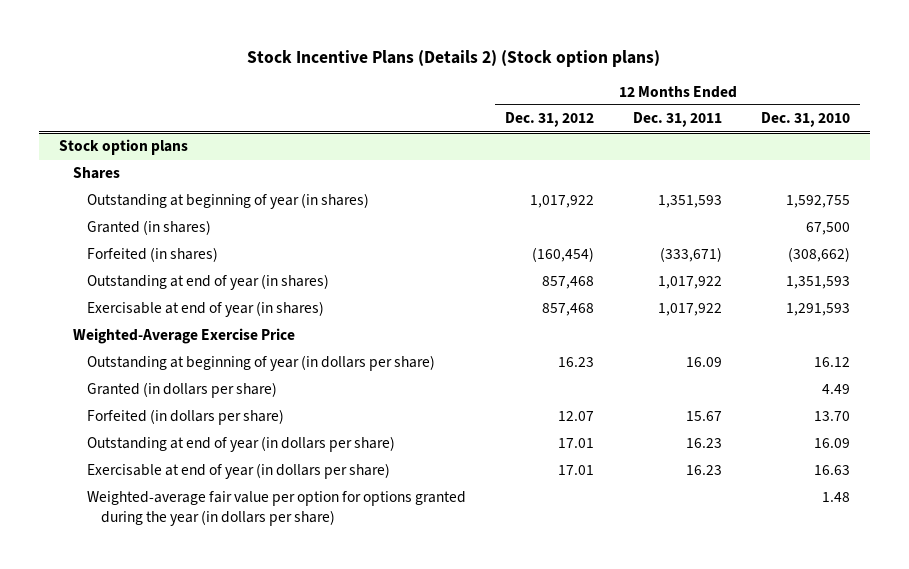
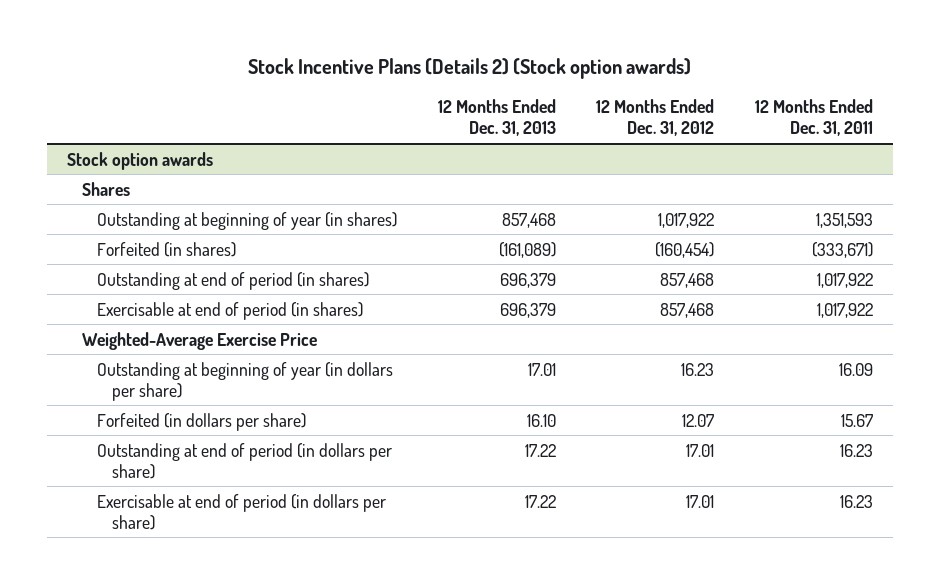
- Stock Incentive Plans (Details 2) (Stock option plans)
+ Stock Incentive Plans (Details 2) (Stock option awards)
- | 12 Months Ended Dec. 31, 2012 | 12 Months Ended Dec. 31, 2011 | 12 Months Ended Dec. 31, 2010
+ | 12 Months Ended Dec. 31, 2013 | 12 Months Ended Dec. 31, 2012 | 12 Months Ended Dec. 31, 2011
- Stock option plans
+ Stock option awards
- Granted (in shares) | | | 67,500
- Outstanding at end of year (in shares) | 857,468 | 1,017,922 | 1,351,593
- Exercisable at end of year (in shares) | 857,468 | 1,017,922 | 1,291,593
+ Outstanding at end of period (in shares) | 696,379 | 857,468 | 1,017,922
+ Exercisable at end of period (in shares) | 696,379 | 857,468 | 1,017,922
- Granted (in dollars per share) | | | 4.49
- Outstanding at end of year (in dollars per share) | 17.01 | 16.23 | 16.09
- Exercisable at end of year (in dollars per share) | 17.01 | 16.23 | 16.63
- Weighted-average fair value per option for options granted during the year (in dollars per share) | | | 1.48
+ Outstanding at end of period (in dollars per share) | 17.22 | 17.01 | 16.23
+ Exercisable at end of period (in dollars per share) | 17.22 | 17.01 | 16.23

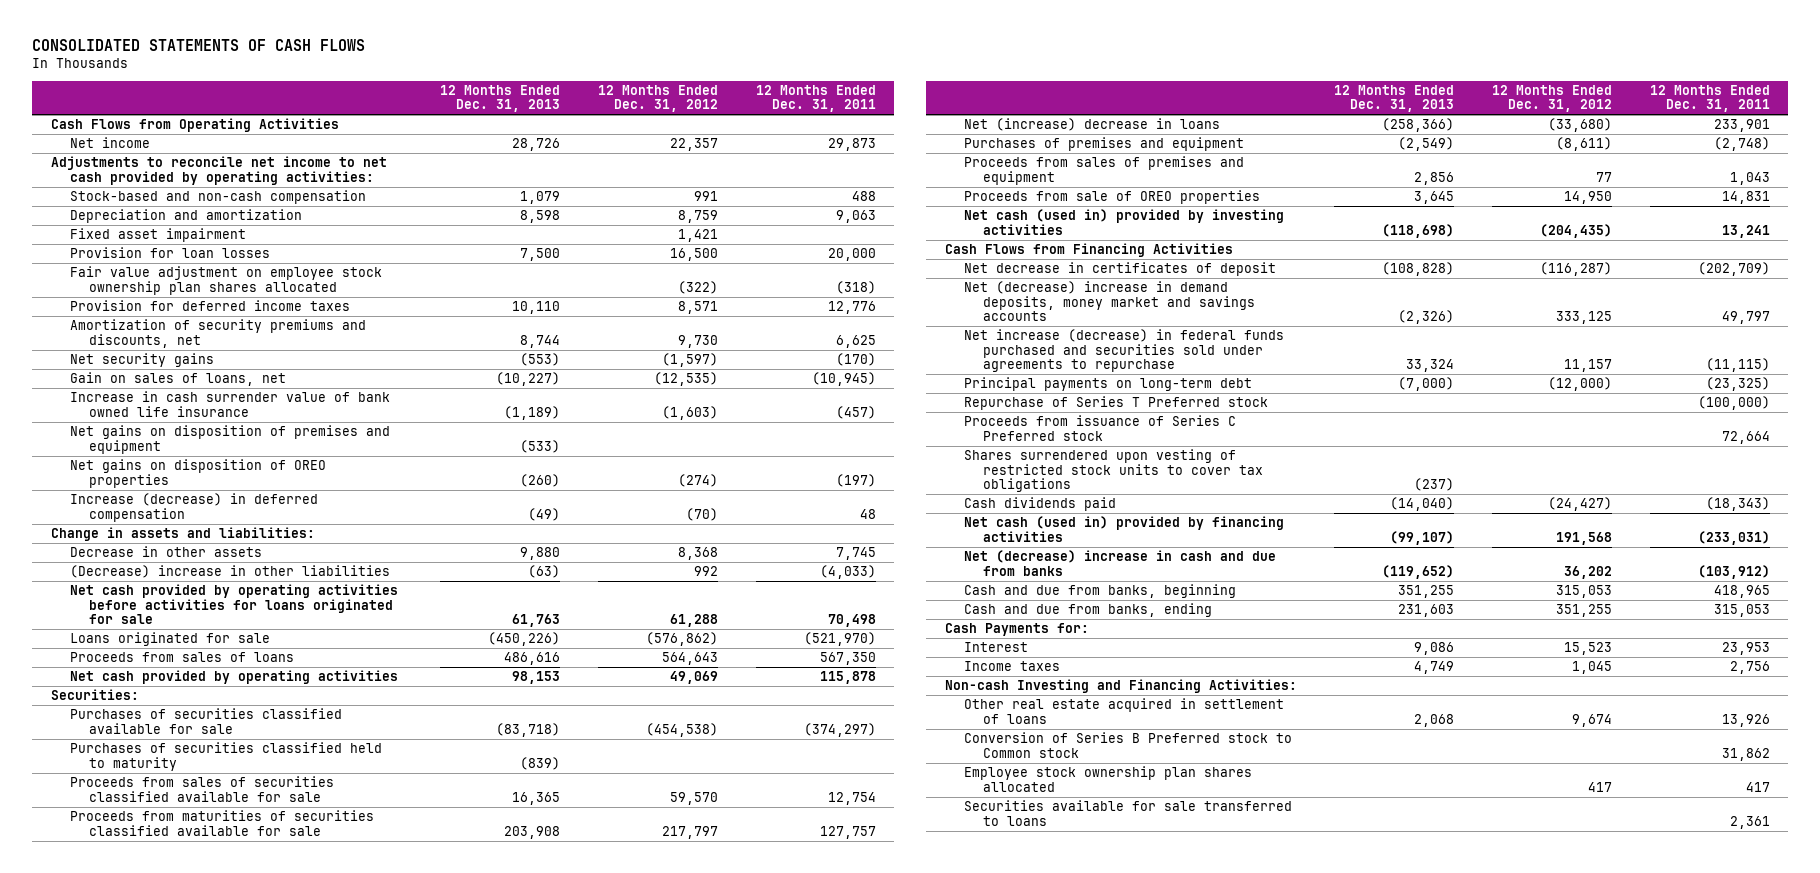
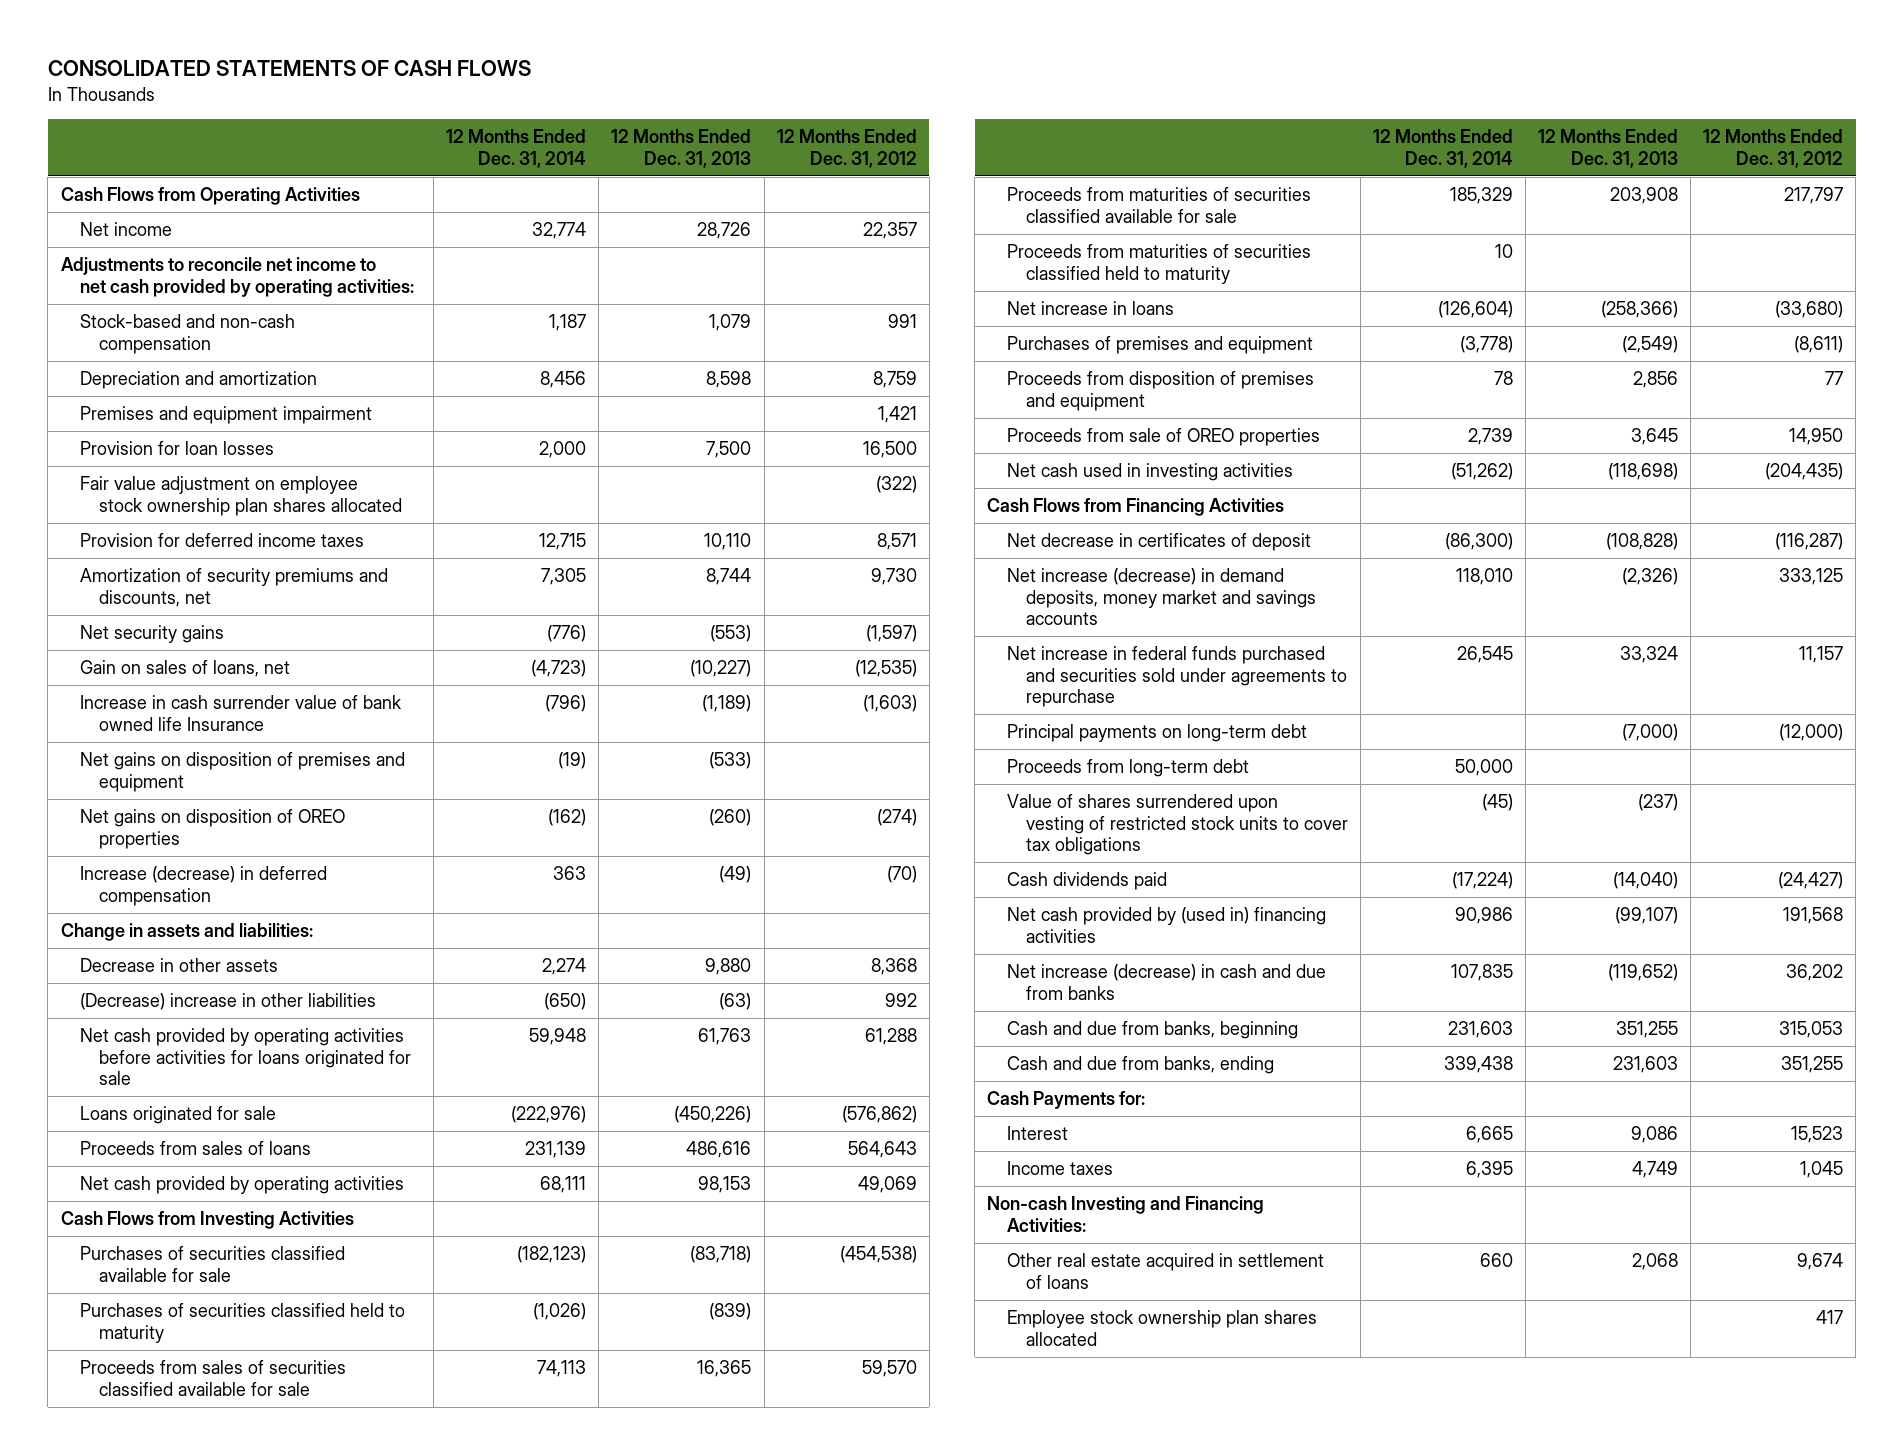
- | 12 Months Ended Dec. 31, 2013 | 12 Months Ended Dec. 31, 2012 | 12 Months Ended Dec. 31, 2011
+ | 12 Months Ended Dec. 31, 2014 | 12 Months Ended Dec. 31, 2013 | 12 Months Ended Dec. 31, 2012
- Fixed asset impairment | | 1,421 |
+ Premises and equipment impairment | | | 1,421
- Increase in cash surrender value of bank owned life insurance | (1,189) | (1,603) | (457)
+ Increase in cash surrender value of bank owned life Insurance | (796) | (1,189) | (1,603)
- Securities:
+ Cash Flows from Investing Activities
- Net (increase) decrease in loans | (258,366) | (33,680) | 233,901
+ Proceeds from maturities of securities classified held to maturity | 10 | |
+ Net increase in loans | (126,604) | (258,366) | (33,680)
- Proceeds from sales of premises and equipment | 2,856 | 77 | 1,043
+ Proceeds from disposition of premises and equipment | 78 | 2,856 | 77
- Net cash (used in) provided by investing activities | (118,698) | (204,435) | 13,241
+ Net cash used in investing activities | (51,262) | (118,698) | (204,435)
- Net (decrease) increase in demand deposits, money market and savings accounts | (2,326) | 333,125 | 49,797
- Net increase (decrease) in federal funds purchased and securities sold under agreements to repurchase | 33,324 | 11,157 | (11,115)
+ Net increase (decrease) in demand deposits, money market and savings accounts | 118,010 | (2,326) | 333,125
+ Net increase in federal funds purchased and securities sold under agreements to repurchase | 26,545 | 33,324 | 11,157
- Repurchase of Series T Preferred stock | | | (100,000)
- Proceeds from issuance of Series C Preferred stock | | | 72,664
- Shares surrendered upon vesting of restricted stock units to cover tax obligations | (237) | |
+ Proceeds from long-term debt | 50,000 | |
+ Value of shares surrendered upon vesting of restricted stock units to cover tax obligations | (45) | (237) |
- Net cash (used in) provided by financing activities | (99,107) | 191,568 | (233,031)
- Net (decrease) increase in cash and due from banks | (119,652) | 36,202 | (103,912)
+ Net cash provided by (used in) financing activities | 90,986 | (99,107) | 191,568
+ Net increase (decrease) in cash and due from banks | 107,835 | (119,652) | 36,202
- Conversion of Series B Preferred stock to Common stock | | | 31,862
- Securities available for sale transferred to loans | | | 2,361

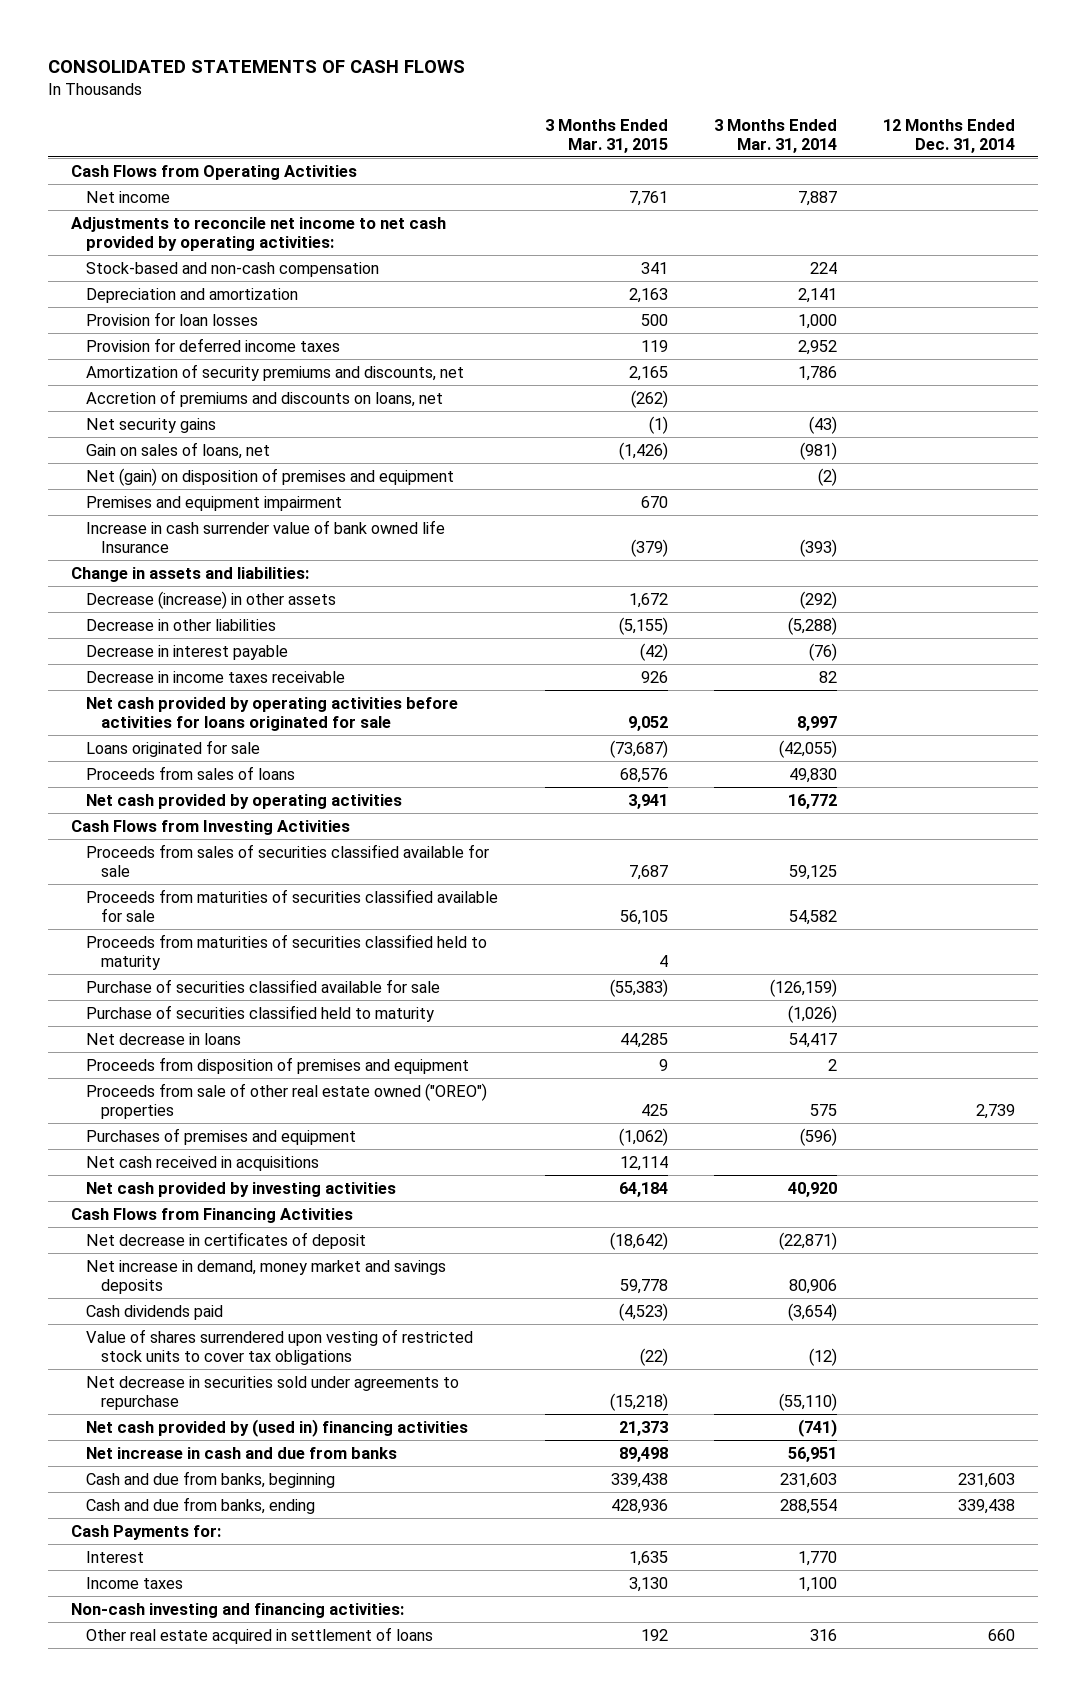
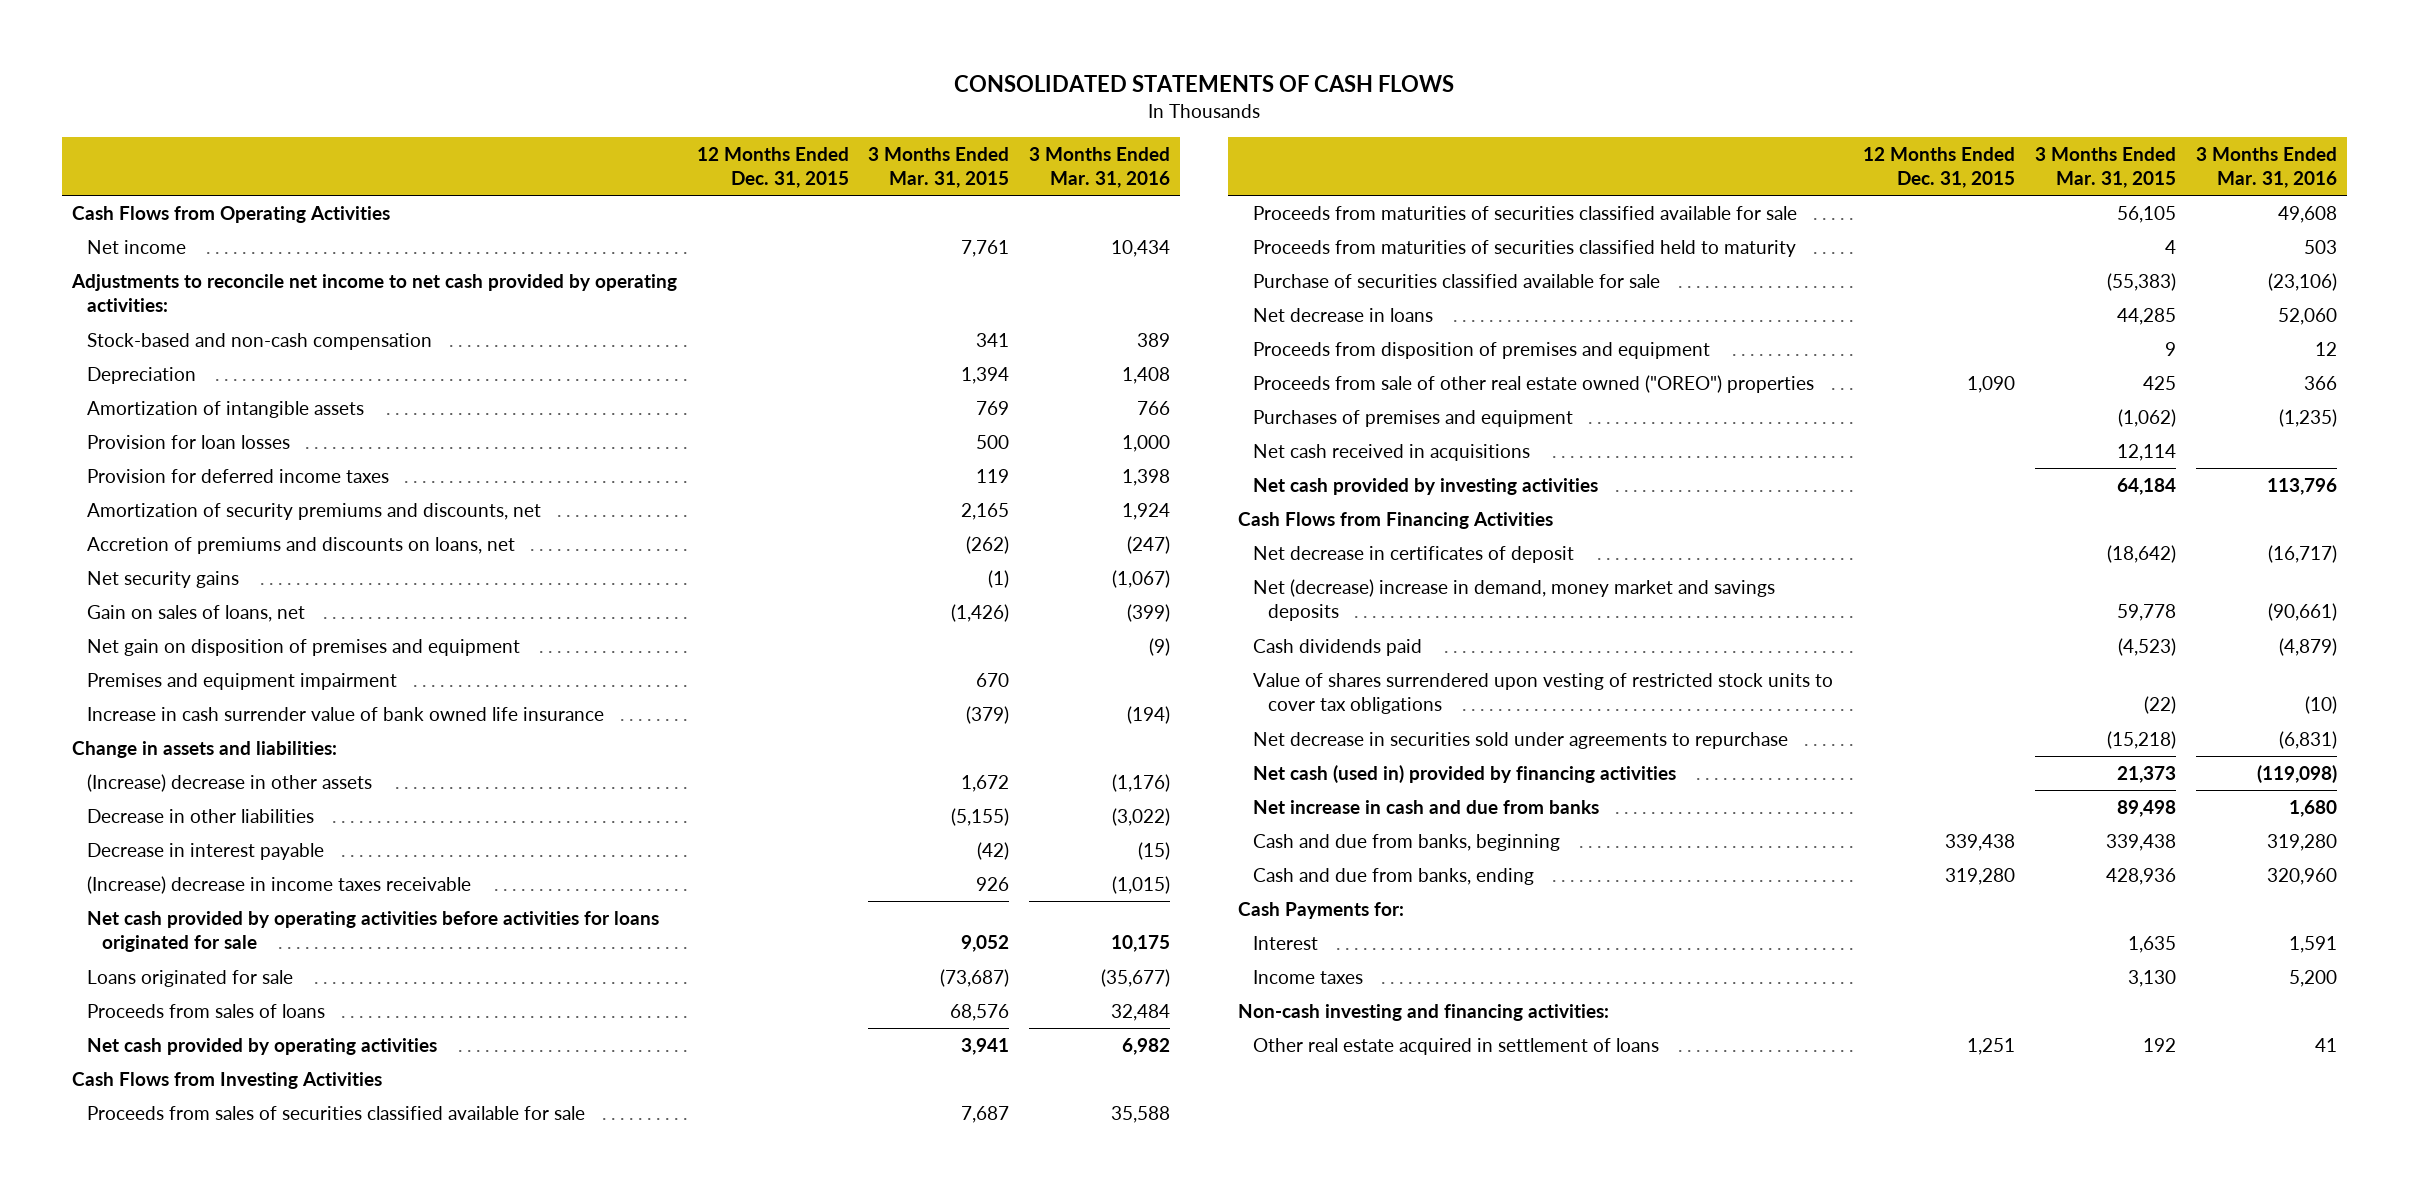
- | 3 Months Ended Mar. 31, 2015 | 3 Months Ended Mar. 31, 2014 | 12 Months Ended Dec. 31, 2014
+ | 12 Months Ended Dec. 31, 2015 | 3 Months Ended Mar. 31, 2015 | 3 Months Ended Mar. 31, 2016
- Depreciation and amortization | 2,163 | 2,141 |
+ Depreciation | | 1,394 | 1,408
+ Amortization of intangible assets | | 769 | 766
- Net (gain) on disposition of premises and equipment | | (2) |
+ Net gain on disposition of premises and equipment | | | (9)
- Increase in cash surrender value of bank owned life Insurance | (379) | (393) |
+ Increase in cash surrender value of bank owned life insurance | | (379) | (194)
- Decrease (increase) in other assets | 1,672 | (292) |
+ (Increase) decrease in other assets | | 1,672 | (1,176)
- Decrease in income taxes receivable | 926 | 82 |
+ (Increase) decrease in income taxes receivable | | 926 | (1,015)
- Purchase of securities classified held to maturity | | (1,026) |
- Net increase in demand, money market and savings deposits | 59,778 | 80,906 |
+ Net (decrease) increase in demand, money market and savings deposits | | 59,778 | (90,661)
- Net cash provided by (used in) financing activities | 21,373 | (741) |
+ Net cash (used in) provided by financing activities | | 21,373 | (119,098)

